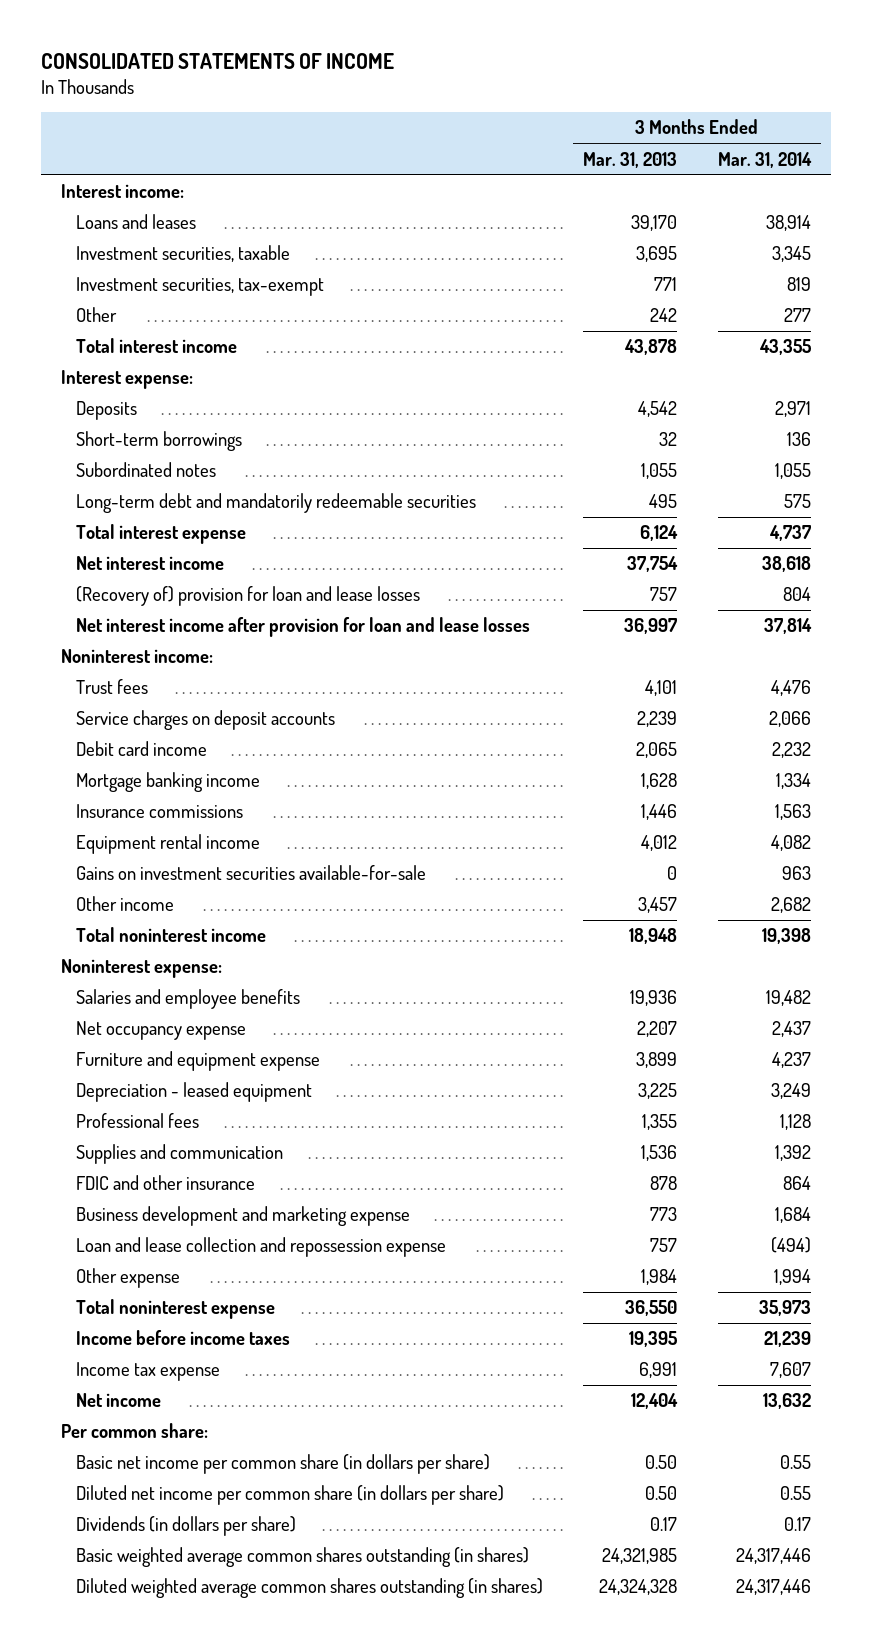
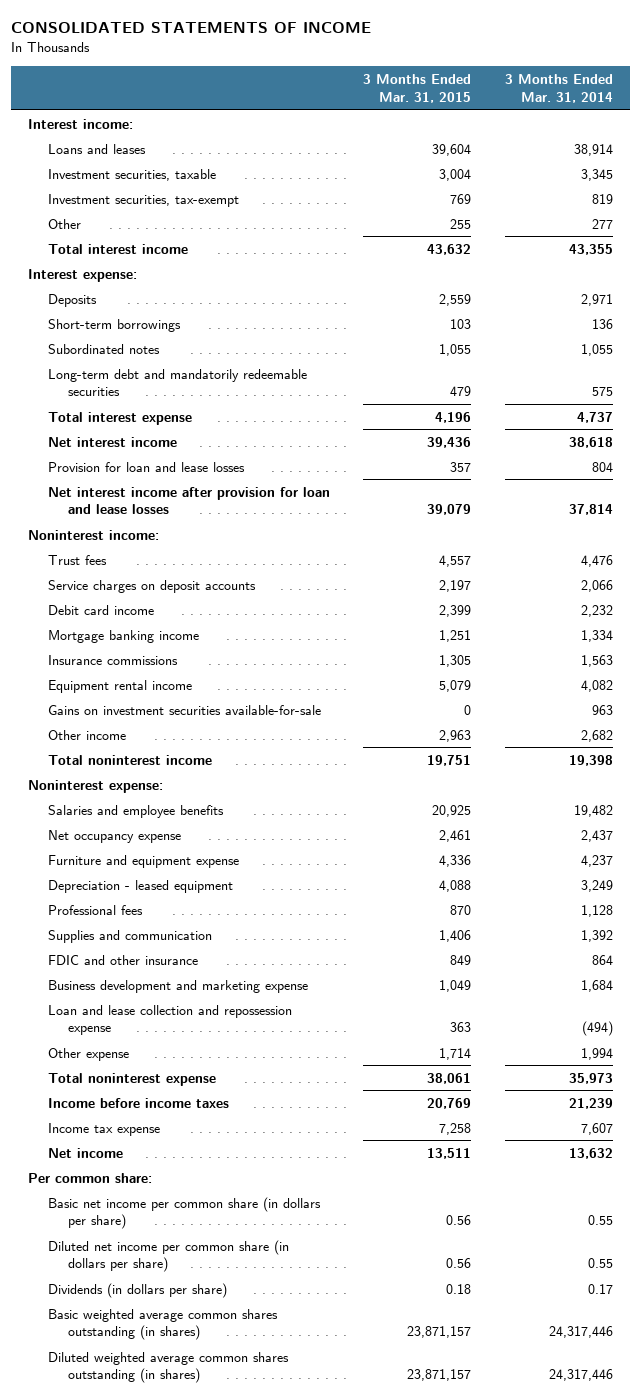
- | 3 Months Ended Mar. 31, 2013 | 3 Months Ended Mar. 31, 2014
+ | 3 Months Ended Mar. 31, 2015 | 3 Months Ended Mar. 31, 2014
- (Recovery of) provision for loan and lease losses | 757 | 804
+ Provision for loan and lease losses | 357 | 804

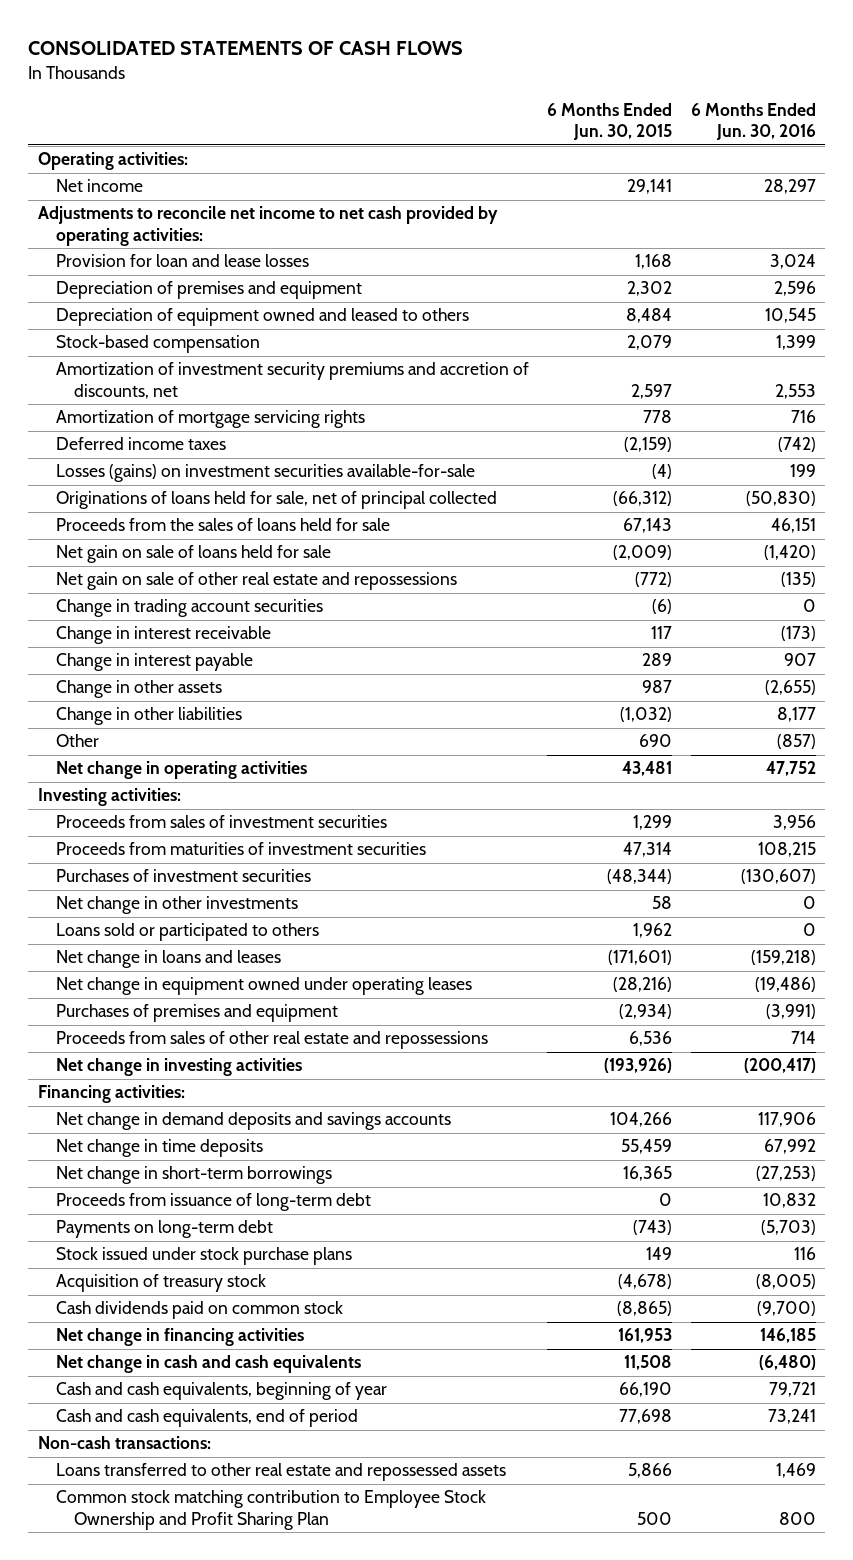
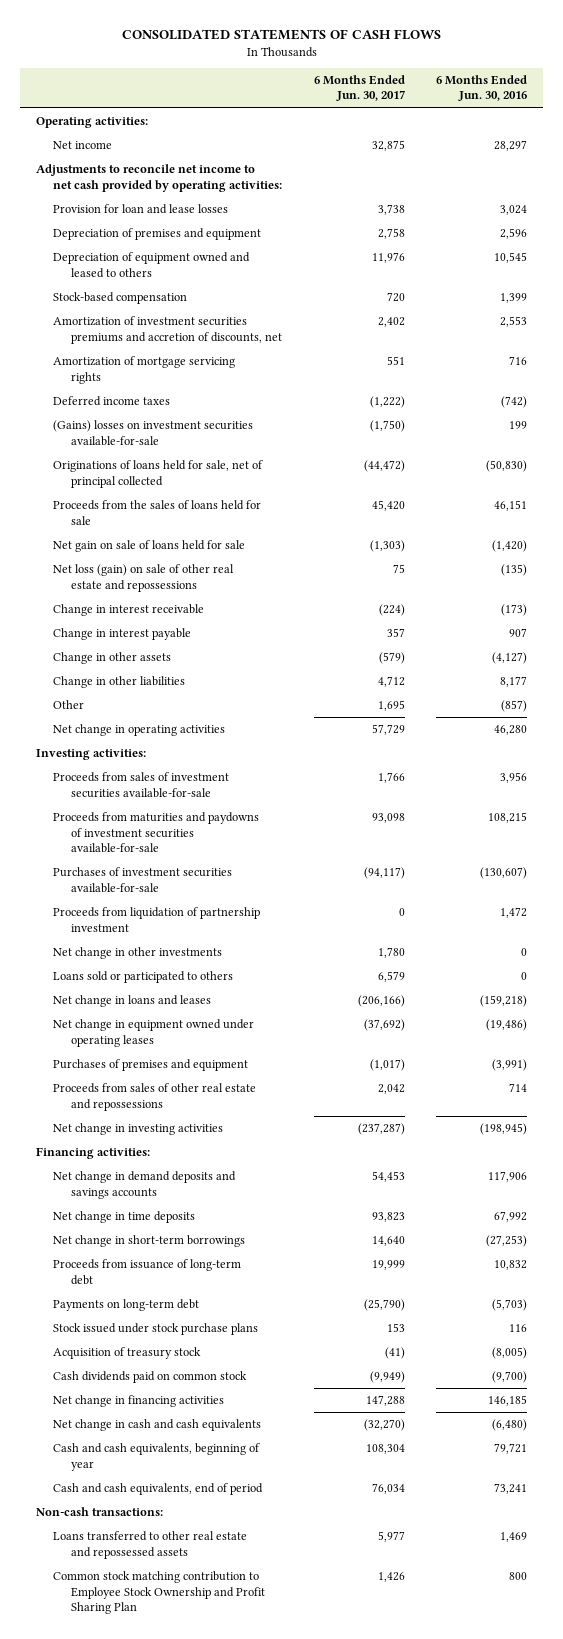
- | 6 Months Ended Jun. 30, 2015 | 6 Months Ended Jun. 30, 2016
+ | 6 Months Ended Jun. 30, 2017 | 6 Months Ended Jun. 30, 2016
- Amortization of investment security premiums and accretion of discounts, net | 2,597 | 2,553
+ Amortization of investment securities premiums and accretion of discounts, net | 2,402 | 2,553
- Losses (gains) on investment securities available-for-sale | (4) | 199
+ (Gains) losses on investment securities available-for-sale | (1,750) | 199
- Net gain on sale of other real estate and repossessions | (772) | (135)
- Change in trading account securities | (6) | 0
+ Net loss (gain) on sale of other real estate and repossessions | 75 | (135)
- Change in other assets | 987 | (2,655)
+ Change in other assets | (579) | (4,127)
- Net change in operating activities | 43,481 | 47,752
+ Net change in operating activities | 57,729 | 46,280
- Proceeds from sales of investment securities | 1,299 | 3,956
- Proceeds from maturities of investment securities | 47,314 | 108,215
- Purchases of investment securities | (48,344) | (130,607)
+ Proceeds from sales of investment securities available-for-sale | 1,766 | 3,956
+ Proceeds from maturities and paydowns of investment securities available-for-sale | 93,098 | 108,215
+ Purchases of investment securities available-for-sale | (94,117) | (130,607)
+ Proceeds from liquidation of partnership investment | 0 | 1,472
- Net change in investing activities | (193,926) | (200,417)
+ Net change in investing activities | (237,287) | (198,945)

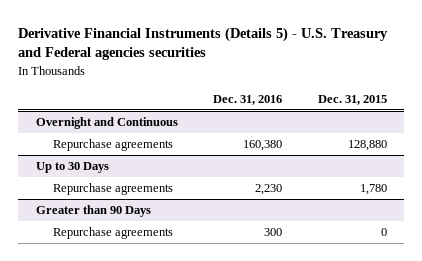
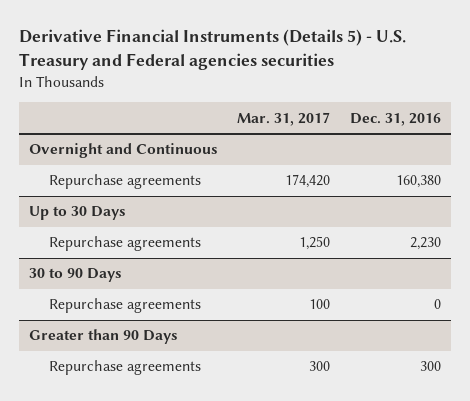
- | Dec. 31, 2016 | Dec. 31, 2015
+ | Mar. 31, 2017 | Dec. 31, 2016
+ 30 to 90 Days
+ Repurchase agreements | 100 | 0

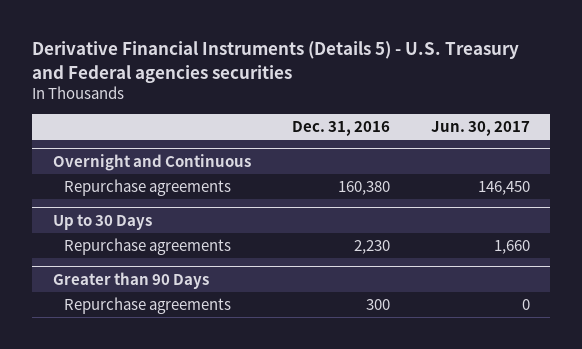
- | Mar. 31, 2017 | Dec. 31, 2016
+ | Dec. 31, 2016 | Jun. 30, 2017
- 30 to 90 Days
- Repurchase agreements | 100 | 0

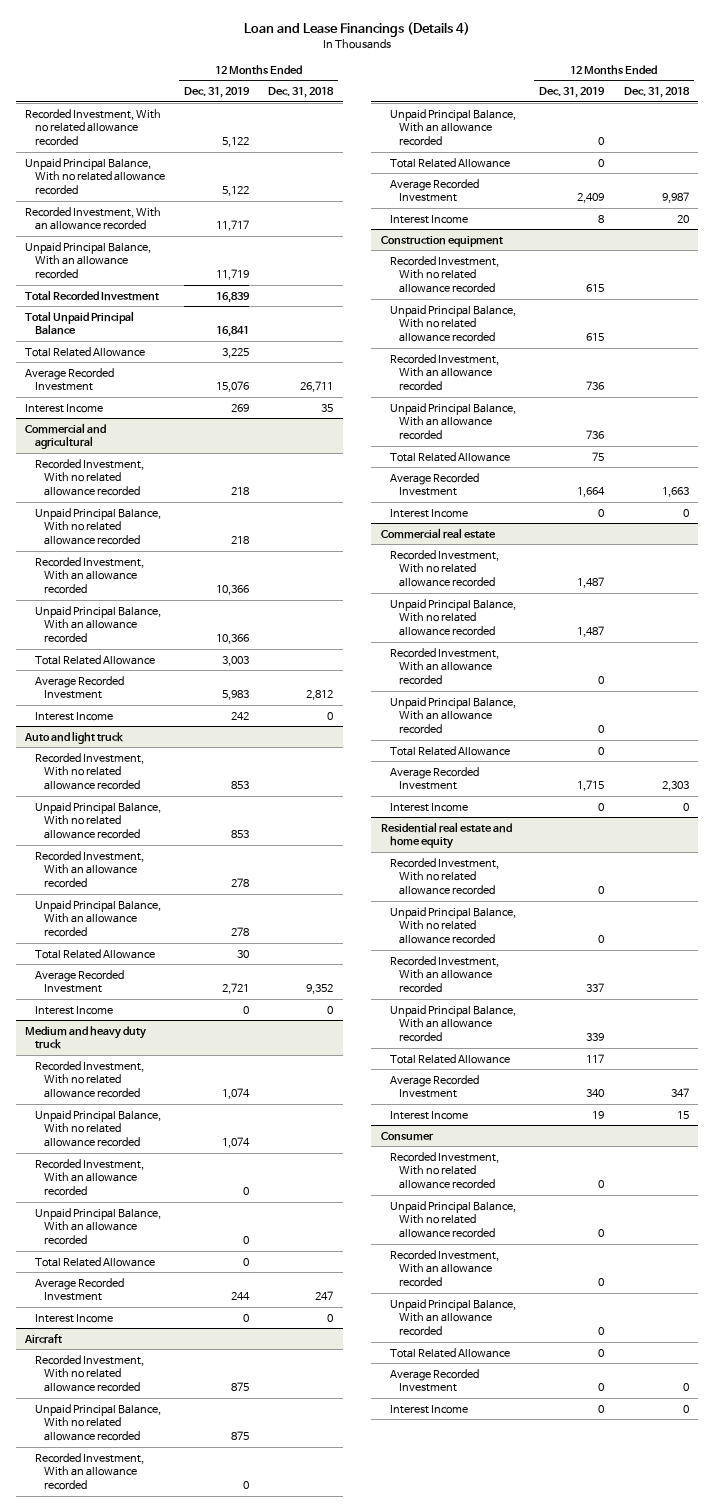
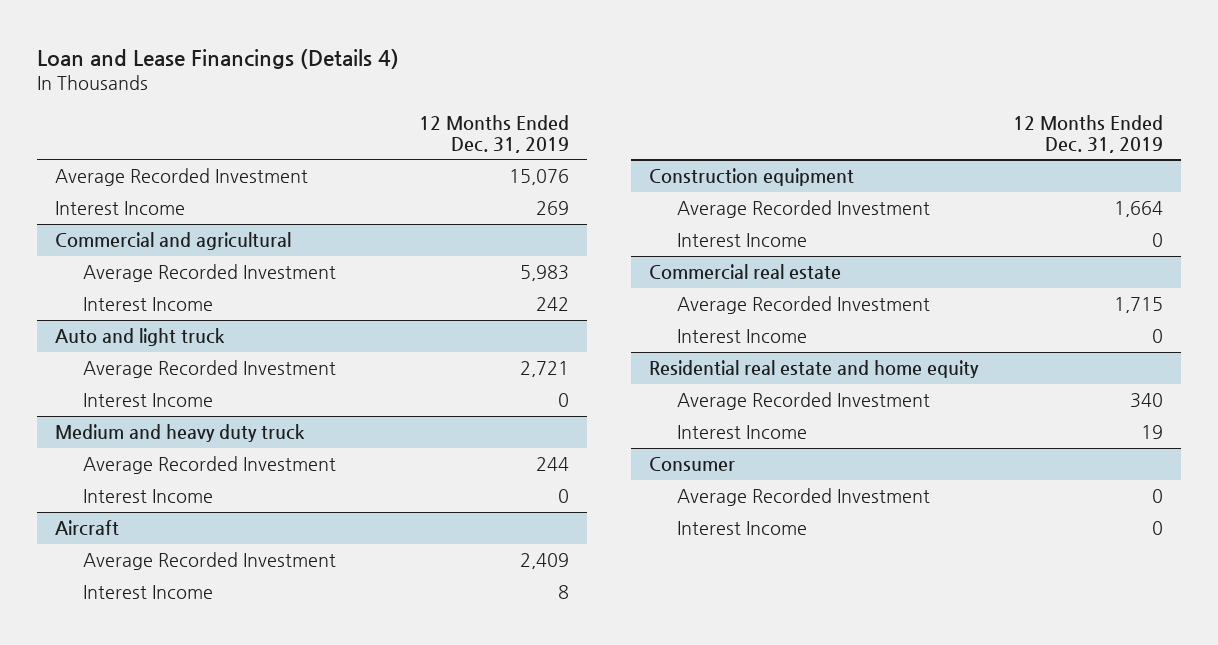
- | 12 Months Ended Dec. 31, 2019 | 12 Months Ended Dec. 31, 2018
+ | 12 Months Ended Dec. 31, 2019
- Recorded Investment, With no related allowance recorded | 5,122 |
- Unpaid Principal Balance, With no related allowance recorded | 5,122 |
- Recorded Investment, With an allowance recorded | 11,717 |
- Unpaid Principal Balance, With an allowance recorded | 11,719 |
- Total Recorded Investment | 16,839 |
- Total Unpaid Principal Balance | 16,841 |
- Total Related Allowance | 3,225 |
@ Commercial and agricultural
- Recorded Investment, With no related allowance recorded | 218 |
- Unpaid Principal Balance, With no related allowance recorded | 218 |
- Recorded Investment, With an allowance recorded | 10,366 |
- Unpaid Principal Balance, With an allowance recorded | 10,366 |
- Total Related Allowance | 3,003 |
@ Auto and light truck
- Recorded Investment, With no related allowance recorded | 853 |
- Unpaid Principal Balance, With no related allowance recorded | 853 |
- Recorded Investment, With an allowance recorded | 278 |
- Unpaid Principal Balance, With an allowance recorded | 278 |
- Total Related Allowance | 30 |
@ Medium and heavy duty truck
- Recorded Investment, With no related allowance recorded | 1,074 |
- Unpaid Principal Balance, With no related allowance recorded | 1,074 |
- Recorded Investment, With an allowance recorded | 0 |
- Unpaid Principal Balance, With an allowance recorded | 0 |
- Total Related Allowance | 0 |
@ Aircraft
- Recorded Investment, With no related allowance recorded | 875 |
- Unpaid Principal Balance, With no related allowance recorded | 875 |
- Recorded Investment, With an allowance recorded | 0 |
- Unpaid Principal Balance, With an allowance recorded | 0 |
- Total Related Allowance | 0 |
@ Construction equipment
- Recorded Investment, With no related allowance recorded | 615 |
- Unpaid Principal Balance, With no related allowance recorded | 615 |
- Recorded Investment, With an allowance recorded | 736 |
- Unpaid Principal Balance, With an allowance recorded | 736 |
- Total Related Allowance | 75 |
@ Commercial real estate
- Recorded Investment, With no related allowance recorded | 1,487 |
- Unpaid Principal Balance, With no related allowance recorded | 1,487 |
- Recorded Investment, With an allowance recorded | 0 |
- Unpaid Principal Balance, With an allowance recorded | 0 |
- Total Related Allowance | 0 |
@ Residential real estate and home equity
- Recorded Investment, With no related allowance recorded | 0 |
- Unpaid Principal Balance, With no related allowance recorded | 0 |
- Recorded Investment, With an allowance recorded | 337 |
- Unpaid Principal Balance, With an allowance recorded | 339 |
- Total Related Allowance | 117 |
@ Consumer
- Recorded Investment, With no related allowance recorded | 0 |
- Unpaid Principal Balance, With no related allowance recorded | 0 |
- Recorded Investment, With an allowance recorded | 0 |
- Unpaid Principal Balance, With an allowance recorded | 0 |
- Total Related Allowance | 0 |

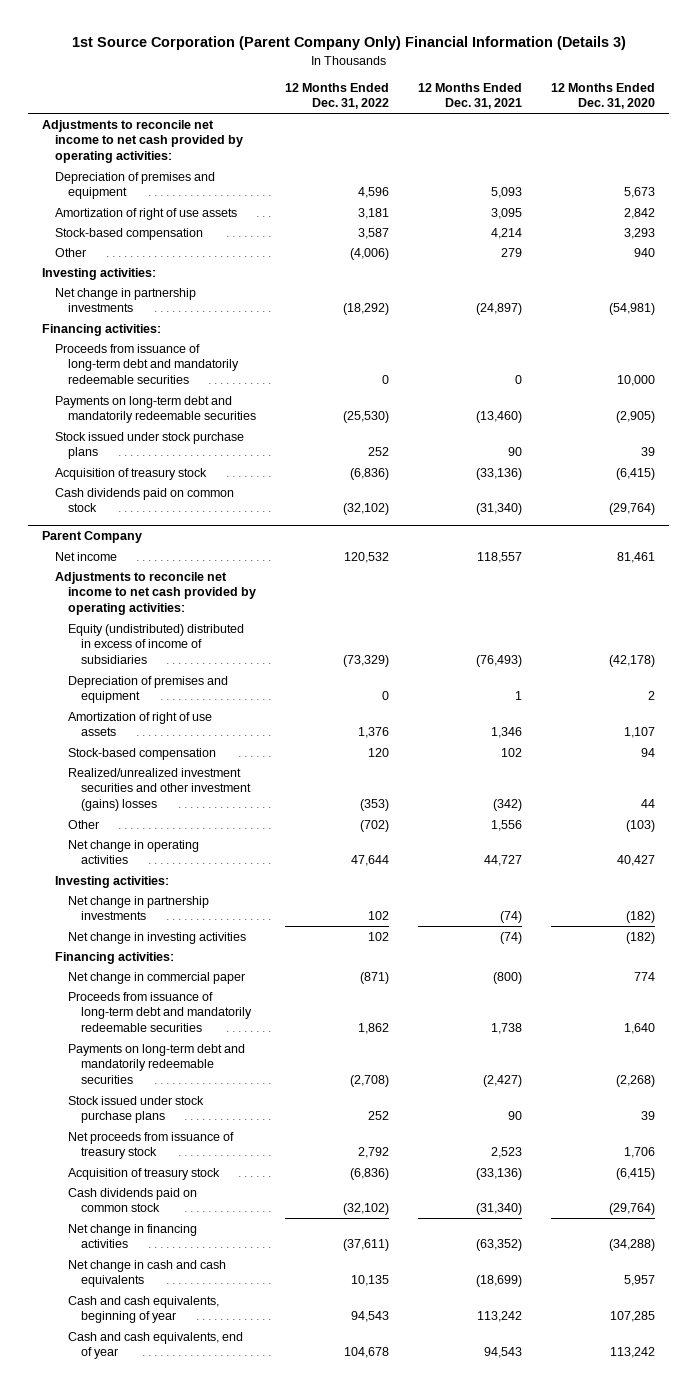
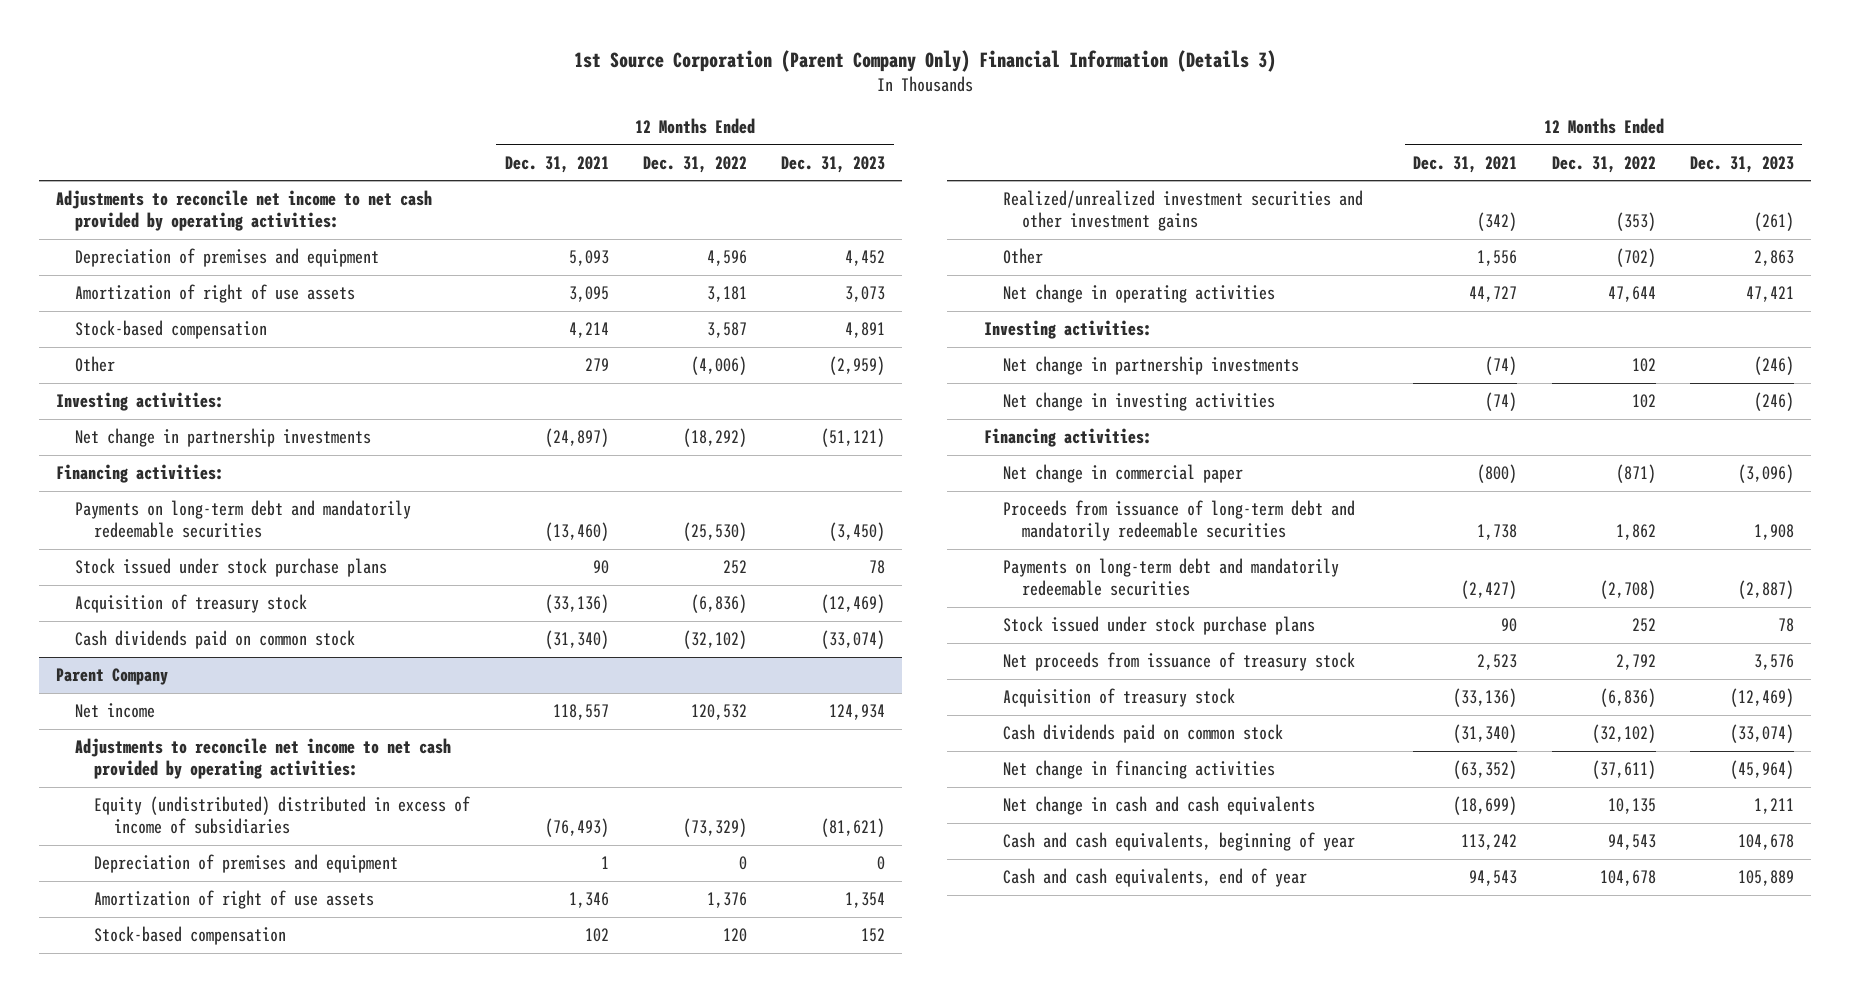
- | 12 Months Ended Dec. 31, 2022 | 12 Months Ended Dec. 31, 2021 | 12 Months Ended Dec. 31, 2020
+ | 12 Months Ended Dec. 31, 2021 | 12 Months Ended Dec. 31, 2022 | 12 Months Ended Dec. 31, 2023
- Proceeds from issuance of long-term debt and mandatorily redeemable securities | 0 | 0 | 10,000
@ Parent Company
- Realized/unrealized investment securities and other investment (gains) losses | (353) | (342) | 44
+ Realized/unrealized investment securities and other investment gains | (342) | (353) | (261)

